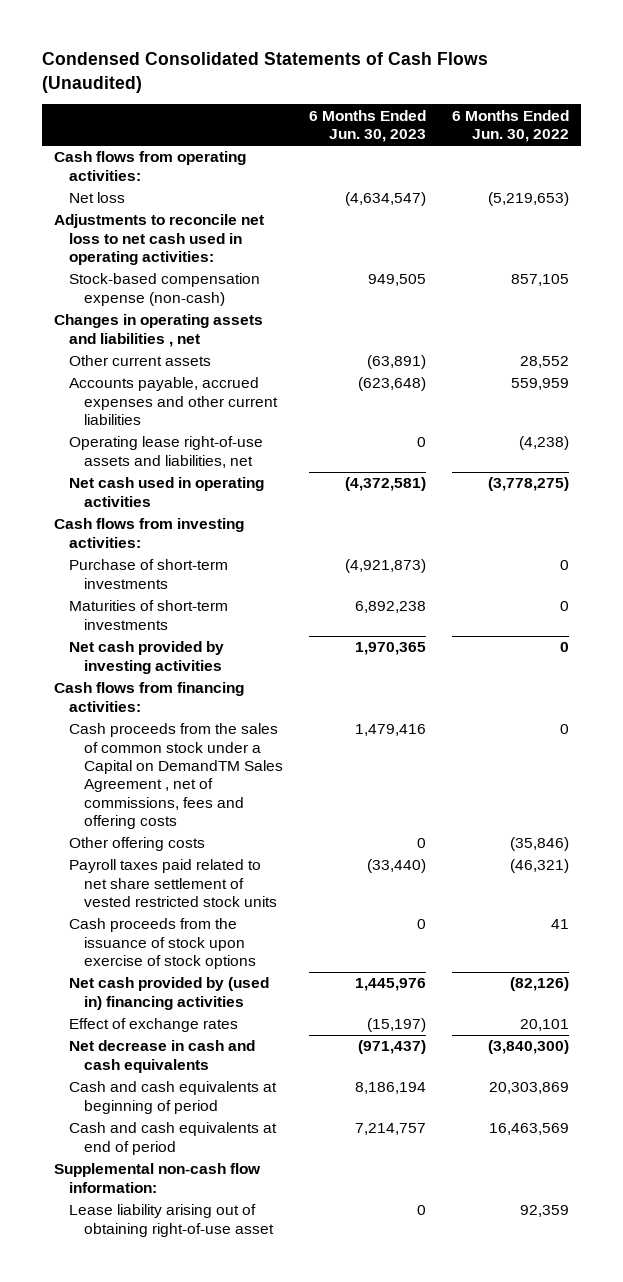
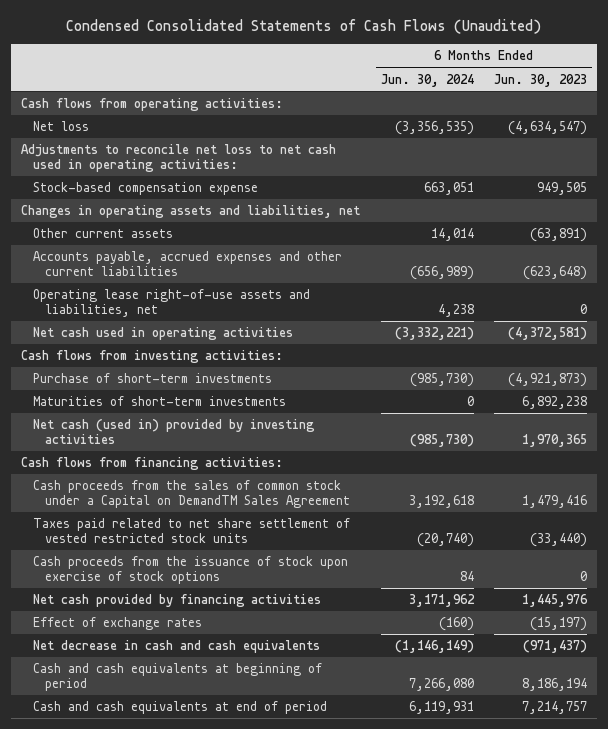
- | 6 Months Ended Jun. 30, 2023 | 6 Months Ended Jun. 30, 2022
+ | 6 Months Ended Jun. 30, 2024 | 6 Months Ended Jun. 30, 2023
- Stock-based compensation expense (non-cash) | 949,505 | 857,105
- Changes in operating assets and liabilities , net
+ Stock-based compensation expense | 663,051 | 949,505
+ Changes in operating assets and liabilities, net
- Net cash provided by investing activities | 1,970,365 | 0
+ Net cash (used in) provided by investing activities | (985,730) | 1,970,365
- Cash proceeds from the sales of common stock under a Capital on DemandTM Sales Agreement , net of commissions, fees and offering costs | 1,479,416 | 0
- Other offering costs | 0 | (35,846)
- Payroll taxes paid related to net share settlement of vested restricted stock units | (33,440) | (46,321)
+ Cash proceeds from the sales of common stock under a Capital on DemandTM Sales Agreement | 3,192,618 | 1,479,416
+ Taxes paid related to net share settlement of vested restricted stock units | (20,740) | (33,440)
- Net cash provided by (used in) financing activities | 1,445,976 | (82,126)
+ Net cash provided by financing activities | 3,171,962 | 1,445,976
- Supplemental non-cash flow information:
- Lease liability arising out of obtaining right-of-use asset | 0 | 92,359

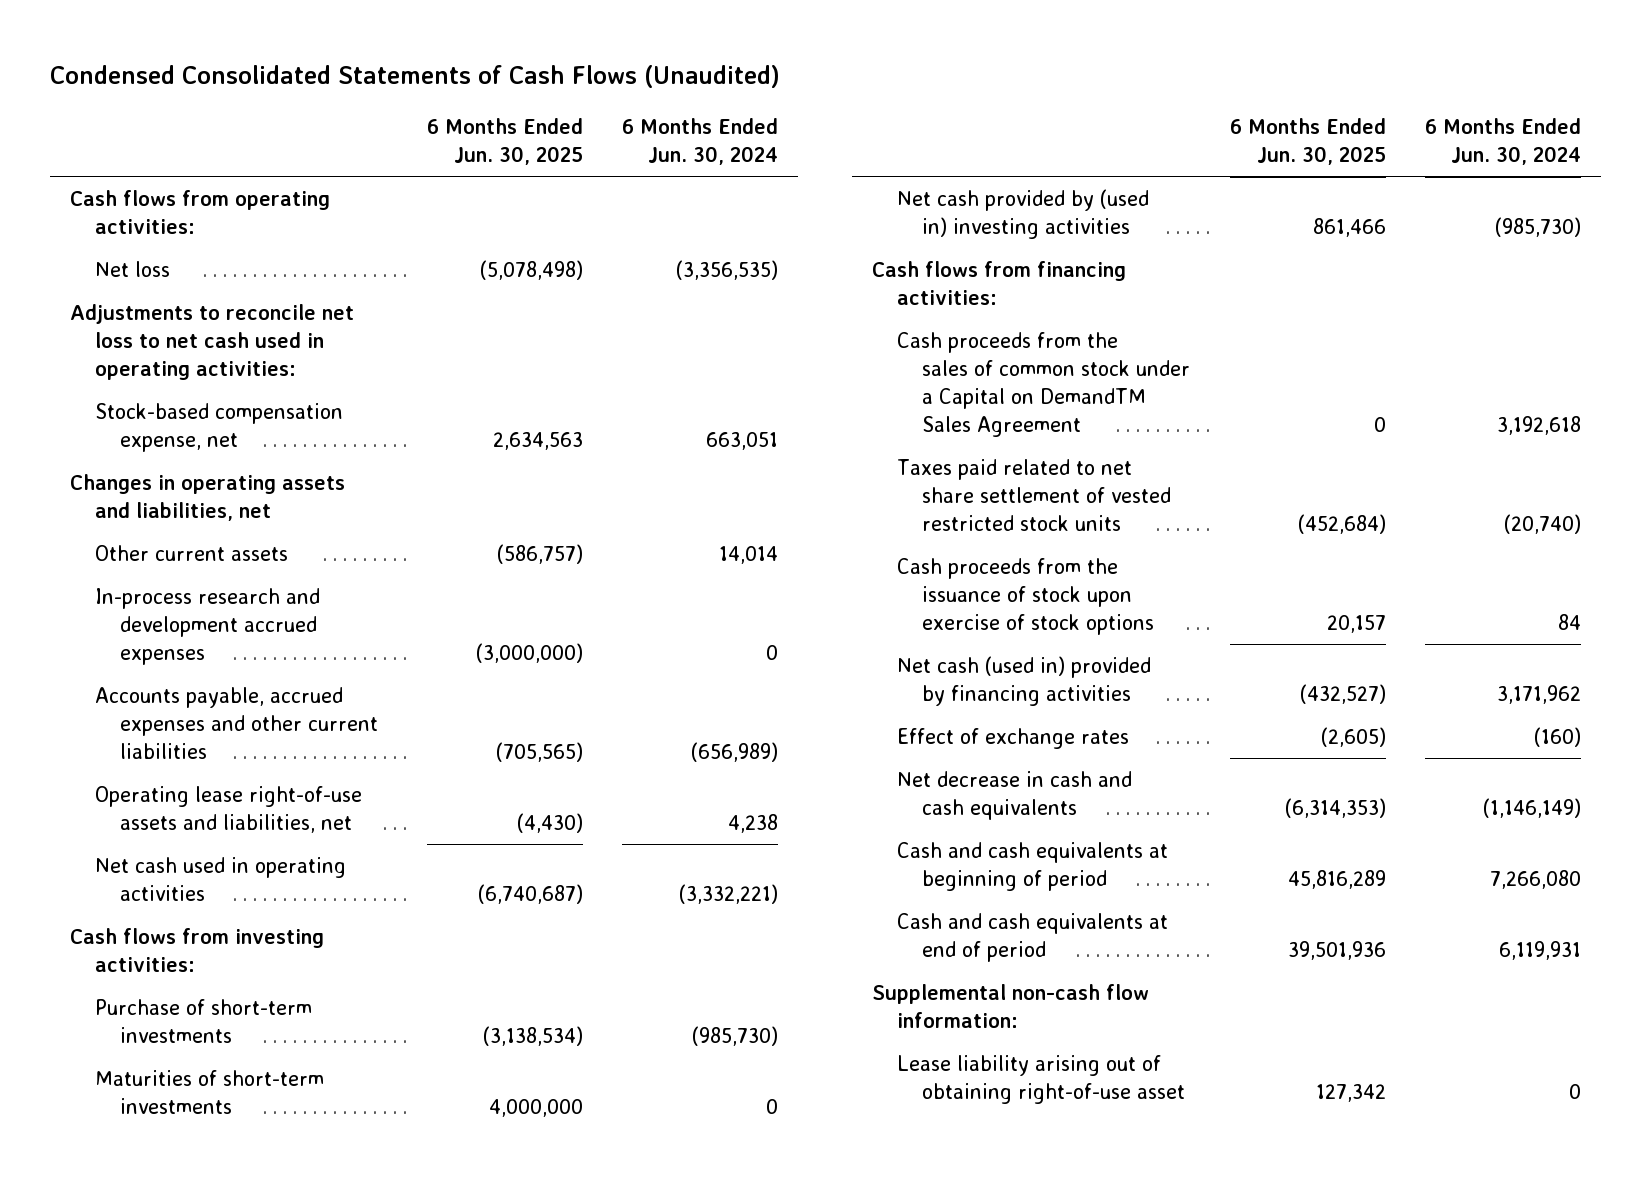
- | 6 Months Ended Jun. 30, 2024 | 6 Months Ended Jun. 30, 2023
+ | 6 Months Ended Jun. 30, 2025 | 6 Months Ended Jun. 30, 2024
- Stock-based compensation expense | 663,051 | 949,505
+ Stock-based compensation expense, net | 2,634,563 | 663,051
+ In-process research and development accrued expenses | (3,000,000) | 0
- Net cash (used in) provided by investing activities | (985,730) | 1,970,365
+ Net cash provided by (used in) investing activities | 861,466 | (985,730)
- Net cash provided by financing activities | 3,171,962 | 1,445,976
+ Net cash (used in) provided by financing activities | (432,527) | 3,171,962
+ Supplemental non-cash flow information:
+ Lease liability arising out of obtaining right-of-use asset | 127,342 | 0

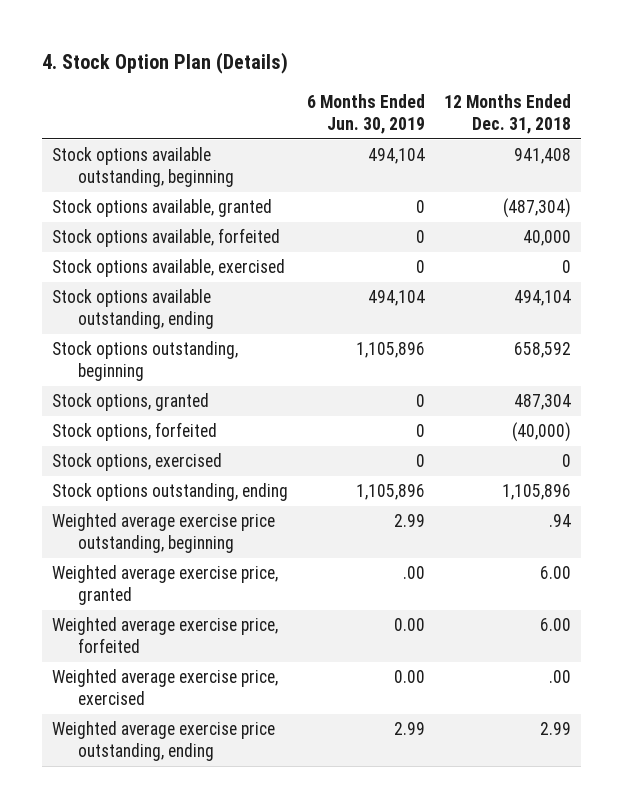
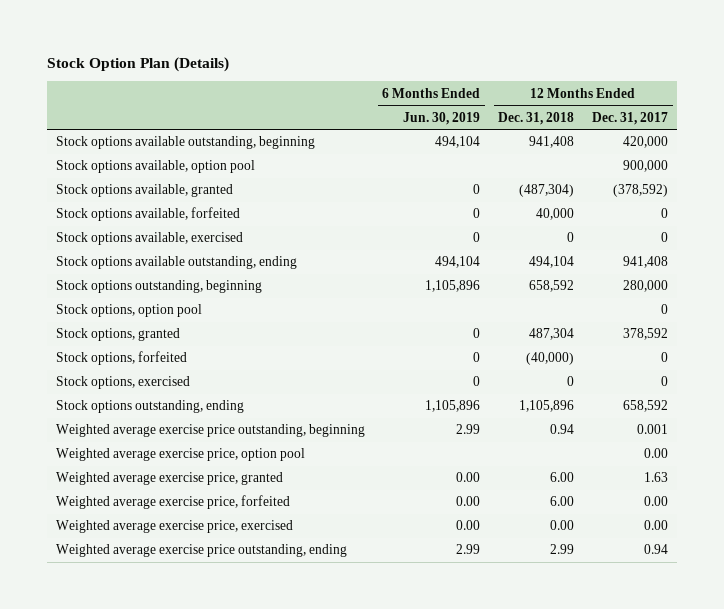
- 4. Stock Option Plan (Details)
+ Stock Option Plan (Details)
- | 6 Months Ended Jun. 30, 2019 | 12 Months Ended Dec. 31, 2018
+ | 6 Months Ended Jun. 30, 2019 | 12 Months Ended Dec. 31, 2018 | 12 Months Ended Dec. 31, 2017
+ Stock options available, option pool | | | 900,000
+ Stock options, option pool | | | 0
- Weighted average exercise price outstanding, beginning | 2.99 | .94
- Weighted average exercise price, granted | .00 | 6.00
+ Weighted average exercise price outstanding, beginning | 2.99 | 0.94 | 0.001
+ Weighted average exercise price, option pool | | | 0.00
+ Weighted average exercise price, granted | 0.00 | 6.00 | 1.63
- Weighted average exercise price, exercised | 0.00 | .00
+ Weighted average exercise price, exercised | 0.00 | 0.00 | 0.00

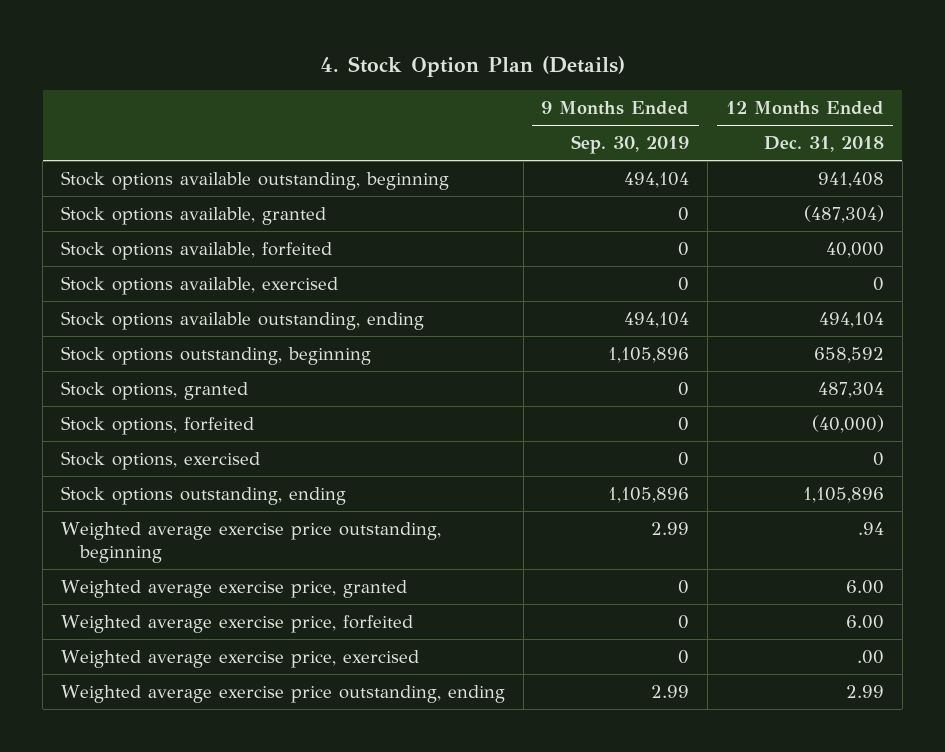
- Stock Option Plan (Details)
+ 4. Stock Option Plan (Details)
- | 6 Months Ended Jun. 30, 2019 | 12 Months Ended Dec. 31, 2018 | 12 Months Ended Dec. 31, 2017
+ | 9 Months Ended Sep. 30, 2019 | 12 Months Ended Dec. 31, 2018
- Stock options available, option pool | | | 900,000
- Stock options, option pool | | | 0
- Weighted average exercise price outstanding, beginning | 2.99 | 0.94 | 0.001
- Weighted average exercise price, option pool | | | 0.00
+ Weighted average exercise price outstanding, beginning | 2.99 | .94
- Weighted average exercise price, exercised | 0.00 | 0.00 | 0.00
+ Weighted average exercise price, exercised | 0 | .00

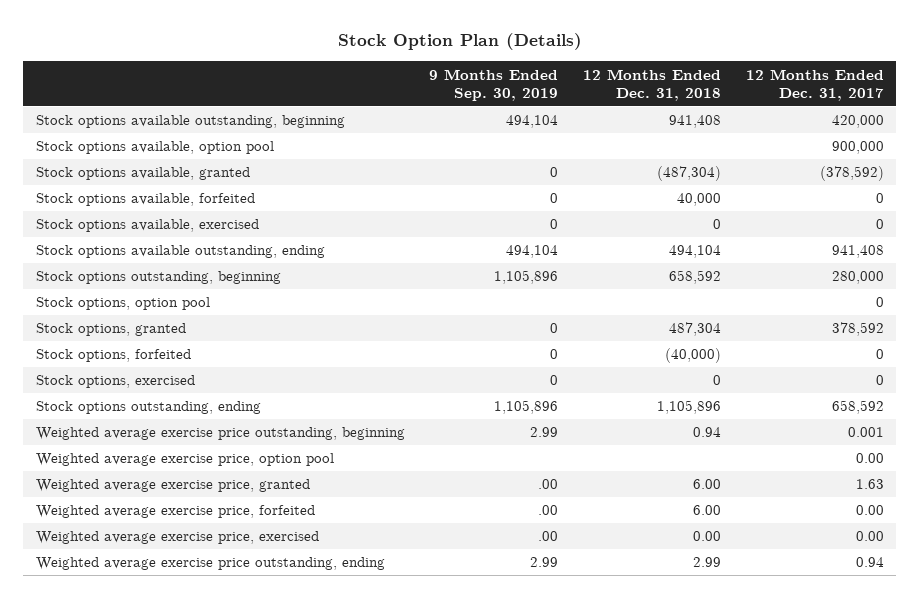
- 4. Stock Option Plan (Details)
+ Stock Option Plan (Details)
- | 9 Months Ended Sep. 30, 2019 | 12 Months Ended Dec. 31, 2018
+ | 9 Months Ended Sep. 30, 2019 | 12 Months Ended Dec. 31, 2018 | 12 Months Ended Dec. 31, 2017
+ Stock options available, option pool | | | 900,000
+ Stock options, option pool | | | 0
- Weighted average exercise price outstanding, beginning | 2.99 | .94
- Weighted average exercise price, granted | 0 | 6.00
- Weighted average exercise price, forfeited | 0 | 6.00
- Weighted average exercise price, exercised | 0 | .00
+ Weighted average exercise price outstanding, beginning | 2.99 | 0.94 | 0.001
+ Weighted average exercise price, option pool | | | 0.00
+ Weighted average exercise price, granted | .00 | 6.00 | 1.63
+ Weighted average exercise price, forfeited | .00 | 6.00 | 0.00
+ Weighted average exercise price, exercised | .00 | 0.00 | 0.00

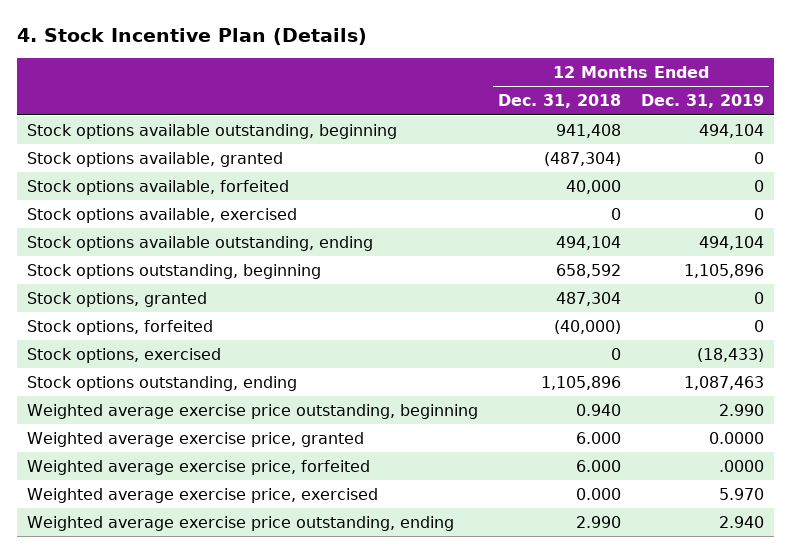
- Stock Option Plan (Details)
+ 4. Stock Incentive Plan (Details)
- | 9 Months Ended Sep. 30, 2019 | 12 Months Ended Dec. 31, 2018 | 12 Months Ended Dec. 31, 2017
+ | 12 Months Ended Dec. 31, 2018 | 12 Months Ended Dec. 31, 2019
- Stock options available, option pool | | | 900,000
- Stock options, option pool | | | 0
- Weighted average exercise price outstanding, beginning | 2.99 | 0.94 | 0.001
- Weighted average exercise price, option pool | | | 0.00
- Weighted average exercise price, granted | .00 | 6.00 | 1.63
- Weighted average exercise price, forfeited | .00 | 6.00 | 0.00
- Weighted average exercise price, exercised | .00 | 0.00 | 0.00
- Weighted average exercise price outstanding, ending | 2.99 | 2.99 | 0.94
+ Weighted average exercise price outstanding, beginning | 0.940 | 2.990
+ Weighted average exercise price, granted | 6.000 | 0.0000
+ Weighted average exercise price, forfeited | 6.000 | .0000
+ Weighted average exercise price, exercised | 0.000 | 5.970
+ Weighted average exercise price outstanding, ending | 2.990 | 2.940

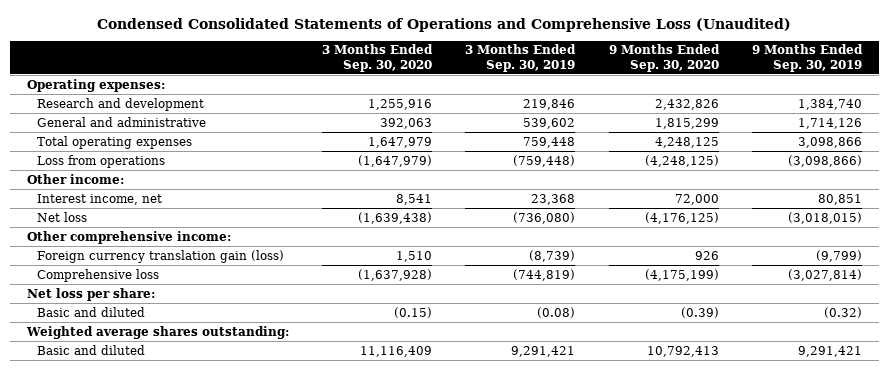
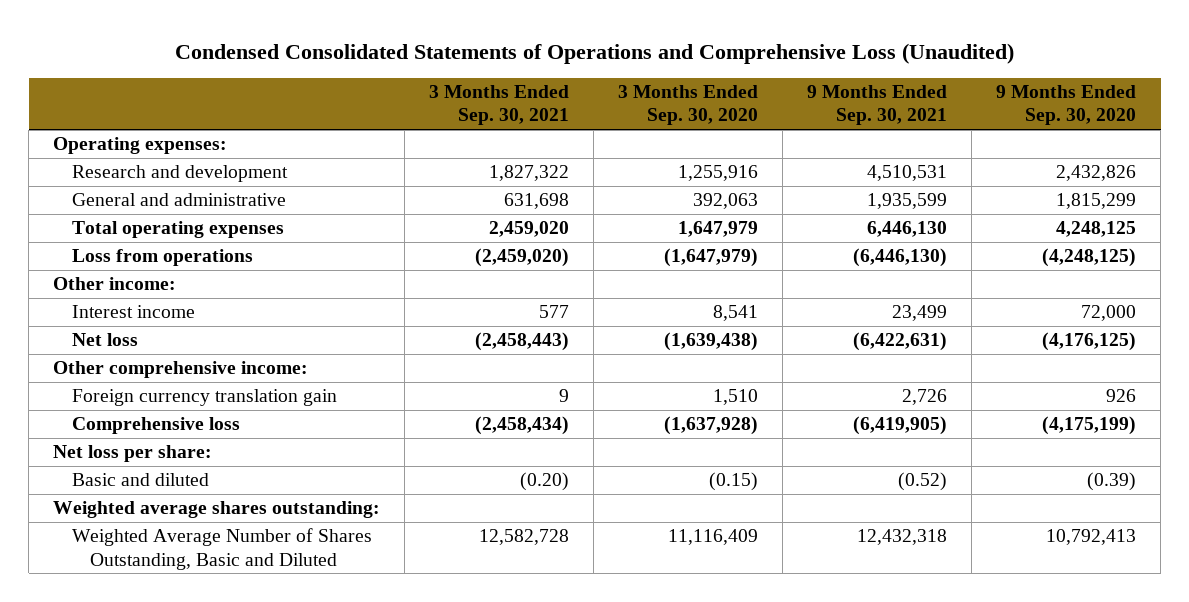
- | 3 Months Ended Sep. 30, 2020 | 3 Months Ended Sep. 30, 2019 | 9 Months Ended Sep. 30, 2020 | 9 Months Ended Sep. 30, 2019
+ | 3 Months Ended Sep. 30, 2021 | 3 Months Ended Sep. 30, 2020 | 9 Months Ended Sep. 30, 2021 | 9 Months Ended Sep. 30, 2020
- Interest income, net | 8,541 | 23,368 | 72,000 | 80,851
+ Interest income | 577 | 8,541 | 23,499 | 72,000
- Foreign currency translation gain (loss) | 1,510 | (8,739) | 926 | (9,799)
+ Foreign currency translation gain | 9 | 1,510 | 2,726 | 926
- Basic and diluted | 11,116,409 | 9,291,421 | 10,792,413 | 9,291,421
+ Weighted Average Number of Shares Outstanding, Basic and Diluted | 12,582,728 | 11,116,409 | 12,432,318 | 10,792,413

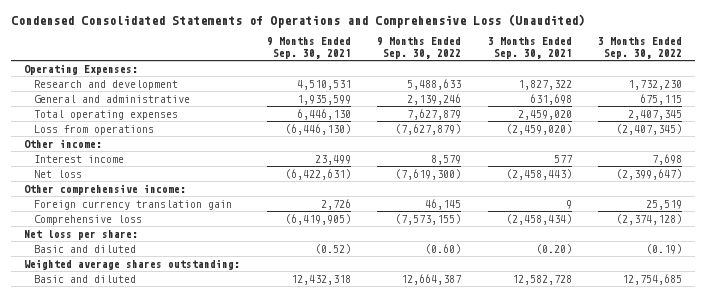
- | 3 Months Ended Sep. 30, 2021 | 3 Months Ended Sep. 30, 2020 | 9 Months Ended Sep. 30, 2021 | 9 Months Ended Sep. 30, 2020
+ | 9 Months Ended Sep. 30, 2021 | 9 Months Ended Sep. 30, 2022 | 3 Months Ended Sep. 30, 2021 | 3 Months Ended Sep. 30, 2022
- Operating expenses:
+ Operating Expenses:
- Weighted Average Number of Shares Outstanding, Basic and Diluted | 12,582,728 | 11,116,409 | 12,432,318 | 10,792,413
+ Basic and diluted | 12,432,318 | 12,664,387 | 12,582,728 | 12,754,685

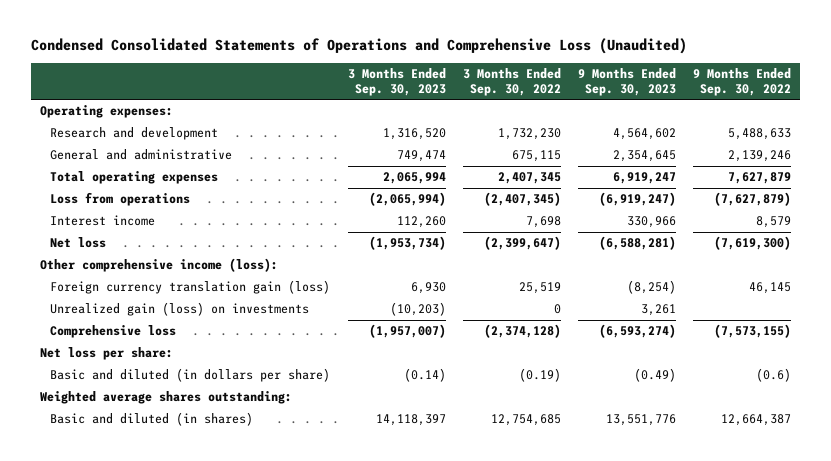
- | 9 Months Ended Sep. 30, 2021 | 9 Months Ended Sep. 30, 2022 | 3 Months Ended Sep. 30, 2021 | 3 Months Ended Sep. 30, 2022
+ | 3 Months Ended Sep. 30, 2023 | 3 Months Ended Sep. 30, 2022 | 9 Months Ended Sep. 30, 2023 | 9 Months Ended Sep. 30, 2022
- Operating Expenses:
+ Operating expenses:
- Other income:
- Other comprehensive income:
- Foreign currency translation gain | 2,726 | 46,145 | 9 | 25,519
+ Other comprehensive income (loss):
+ Foreign currency translation gain (loss) | 6,930 | 25,519 | (8,254) | 46,145
+ Unrealized gain (loss) on investments | (10,203) | 0 | 3,261 |
- Basic and diluted | (0.52) | (0.60) | (0.20) | (0.19)
+ Basic and diluted (in dollars per share) | (0.14) | (0.19) | (0.49) | (0.6)
- Basic and diluted | 12,432,318 | 12,664,387 | 12,582,728 | 12,754,685
+ Basic and diluted (in shares) | 14,118,397 | 12,754,685 | 13,551,776 | 12,664,387

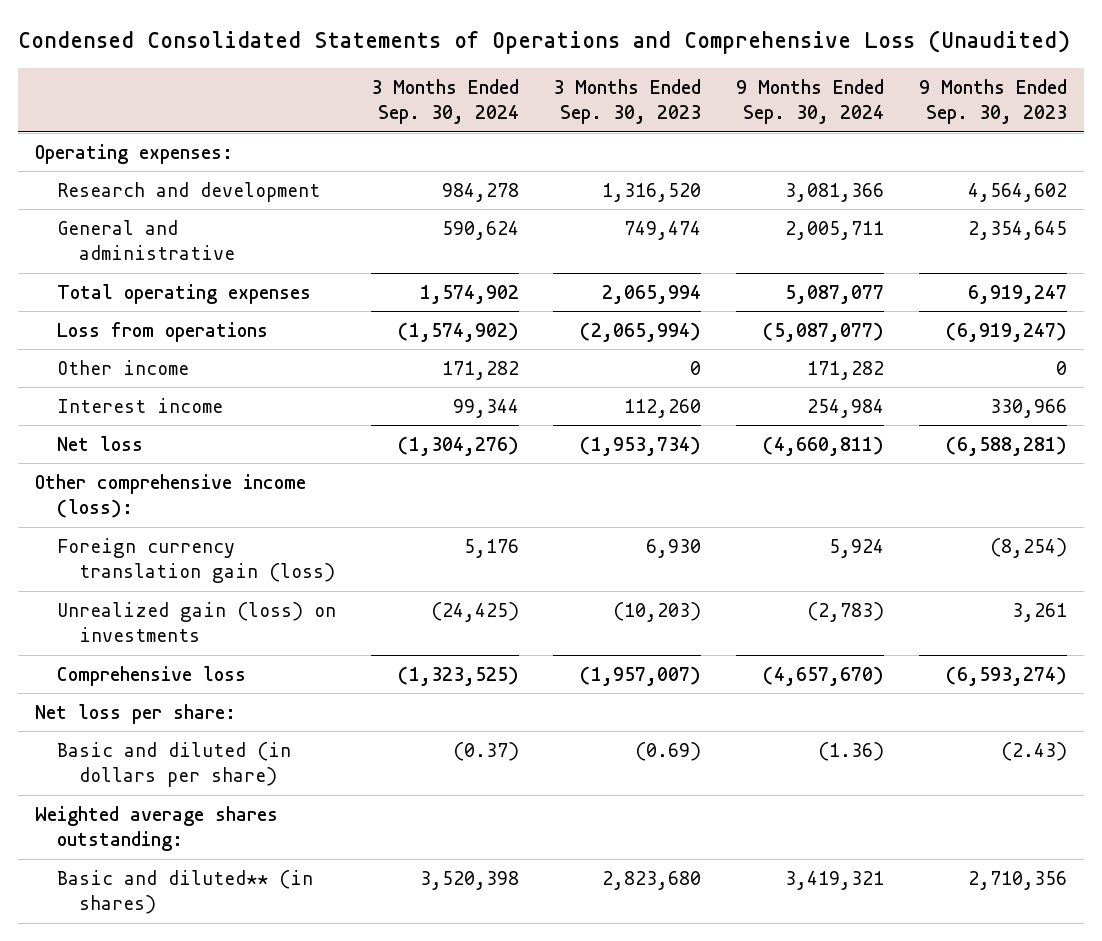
- | 3 Months Ended Sep. 30, 2023 | 3 Months Ended Sep. 30, 2022 | 9 Months Ended Sep. 30, 2023 | 9 Months Ended Sep. 30, 2022
+ | 3 Months Ended Sep. 30, 2024 | 3 Months Ended Sep. 30, 2023 | 9 Months Ended Sep. 30, 2024 | 9 Months Ended Sep. 30, 2023
+ Other income | 171,282 | 0 | 171,282 | 0
- Basic and diluted (in dollars per share) | (0.14) | (0.19) | (0.49) | (0.6)
+ Basic and diluted (in dollars per share) | (0.37) | (0.69) | (1.36) | (2.43)
- Basic and diluted (in shares) | 14,118,397 | 12,754,685 | 13,551,776 | 12,664,387
+ Basic and diluted** (in shares) | 3,520,398 | 2,823,680 | 3,419,321 | 2,710,356

